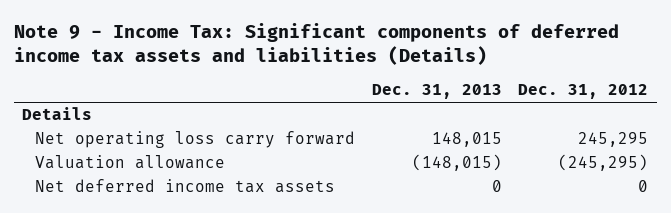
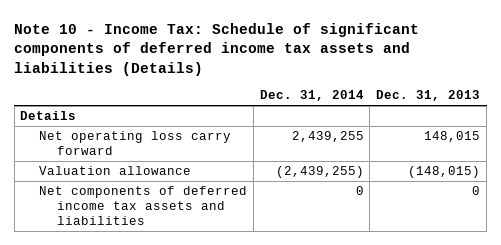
- Note 9 - Income Tax: Significant components of deferred income tax assets and liabilities (Details)
+ Note 10 - Income Tax: Schedule of significant components of deferred income tax assets and liabilities (Details)
- | Dec. 31, 2013 | Dec. 31, 2012
+ | Dec. 31, 2014 | Dec. 31, 2013
- Net deferred income tax assets | 0 | 0
+ Net components of deferred income tax assets and liabilities | 0 | 0

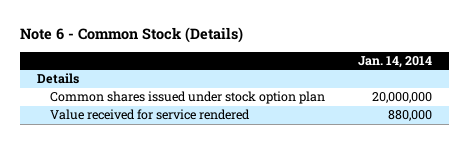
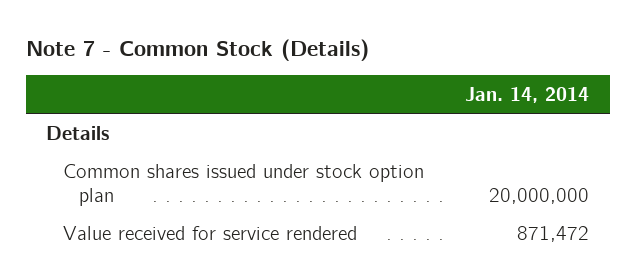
- Note 6 - Common Stock (Details)
+ Note 7 - Common Stock (Details)
- Value received for service rendered | 880,000
+ Value received for service rendered | 871,472

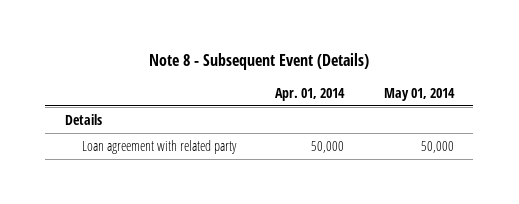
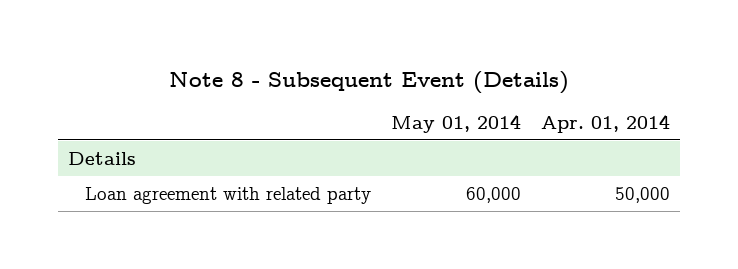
- | Apr. 01, 2014 | May 01, 2014
+ | May 01, 2014 | Apr. 01, 2014
- Loan agreement with related party | 50,000 | 50,000
+ Loan agreement with related party | 60,000 | 50,000

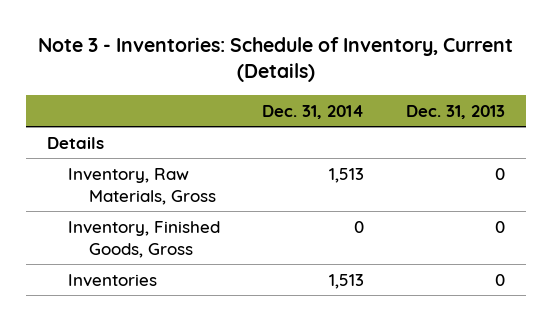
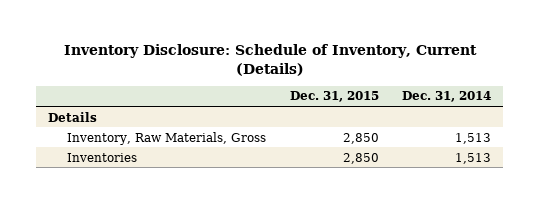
- Note 3 - Inventories: Schedule of Inventory, Current (Details)
+ Inventory Disclosure: Schedule of Inventory, Current (Details)
- | Dec. 31, 2014 | Dec. 31, 2013
+ | Dec. 31, 2015 | Dec. 31, 2014
- Inventory, Finished Goods, Gross | 0 | 0

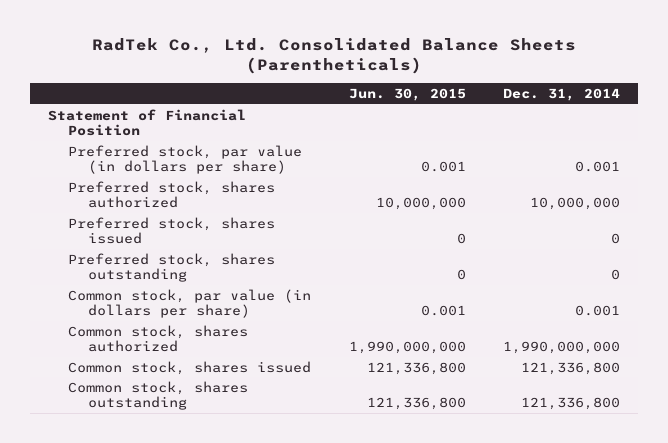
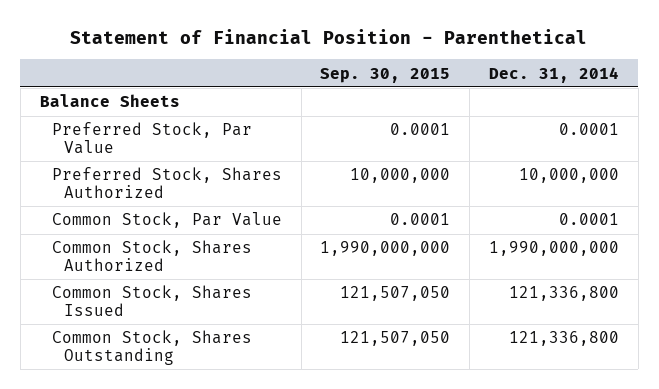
- RadTek Co., Ltd. Consolidated Balance Sheets (Parentheticals)
+ Statement of Financial Position - Parenthetical
- | Jun. 30, 2015 | Dec. 31, 2014
+ | Sep. 30, 2015 | Dec. 31, 2014
- Statement of Financial Position
- Preferred stock, par value (in dollars per share) | 0.001 | 0.001
- Preferred stock, shares authorized | 10,000,000 | 10,000,000
- Preferred stock, shares issued | 0 | 0
- Preferred stock, shares outstanding | 0 | 0
- Common stock, par value (in dollars per share) | 0.001 | 0.001
- Common stock, shares authorized | 1,990,000,000 | 1,990,000,000
- Common stock, shares issued | 121,336,800 | 121,336,800
- Common stock, shares outstanding | 121,336,800 | 121,336,800
+ Balance Sheets
+ Preferred Stock, Par Value | 0.0001 | 0.0001
+ Preferred Stock, Shares Authorized | 10,000,000 | 10,000,000
+ Common Stock, Par Value | 0.0001 | 0.0001
+ Common Stock, Shares Authorized | 1,990,000,000 | 1,990,000,000
+ Common Stock, Shares Issued | 121,507,050 | 121,336,800
+ Common Stock, Shares Outstanding | 121,507,050 | 121,336,800

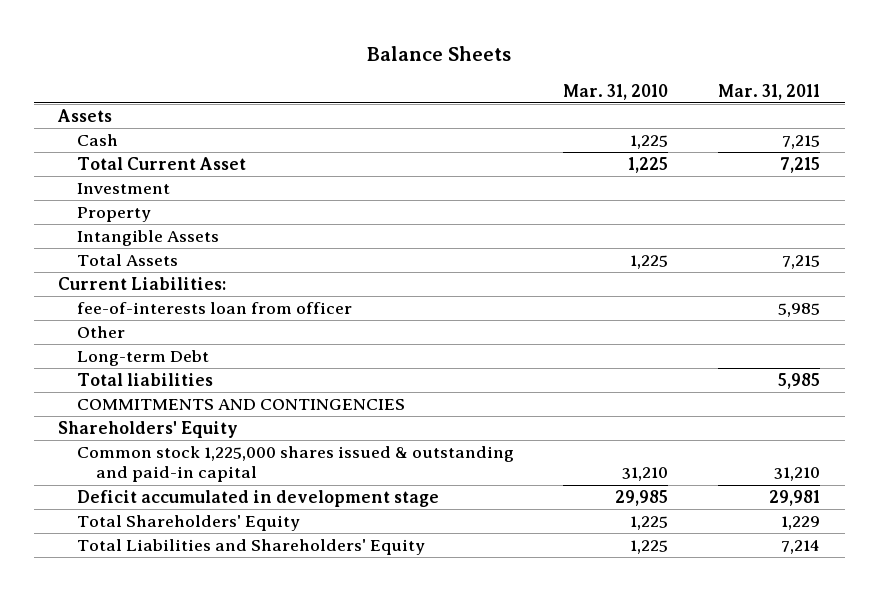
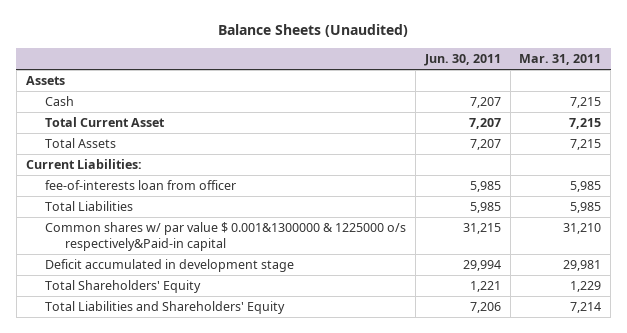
- Balance Sheets
+ Balance Sheets (Unaudited)
- | Mar. 31, 2010 | Mar. 31, 2011
+ | Jun. 30, 2011 | Mar. 31, 2011
- Investment
- Property
- Intangible Assets
- Other
- Long-term Debt
- Total liabilities | | 5,985
- COMMITMENTS AND CONTINGENCIES
- Shareholders' Equity
- Common stock 1,225,000 shares issued & outstanding and paid-in capital | 31,210 | 31,210
+ Total Liabilities | 5,985 | 5,985
+ Common shares w/ par value $ 0.001&1300000 & 1225000 o/s respectively&Paid-in capital | 31,215 | 31,210

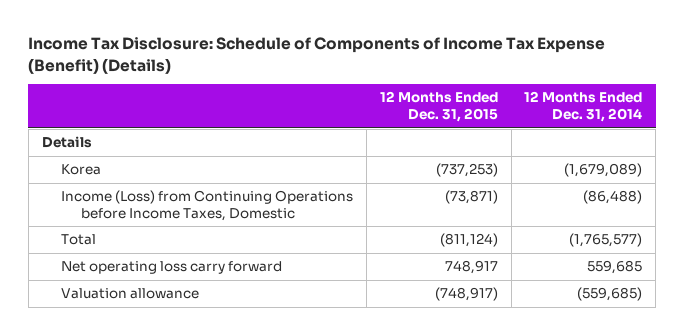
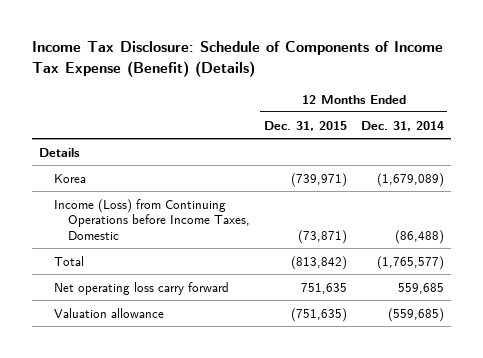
- Korea | (737,253) | (1,679,089)
+ Korea | (739,971) | (1,679,089)
- Total | (811,124) | (1,765,577)
- Net operating loss carry forward | 748,917 | 559,685
- Valuation allowance | (748,917) | (559,685)
+ Total | (813,842) | (1,765,577)
+ Net operating loss carry forward | 751,635 | 559,685
+ Valuation allowance | (751,635) | (559,685)

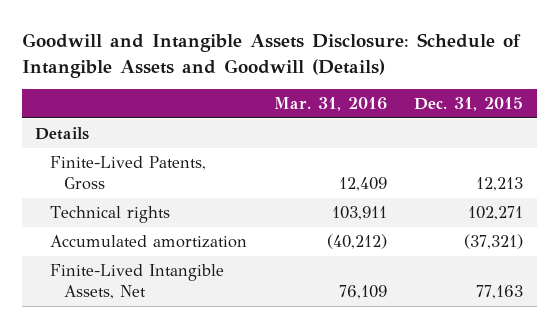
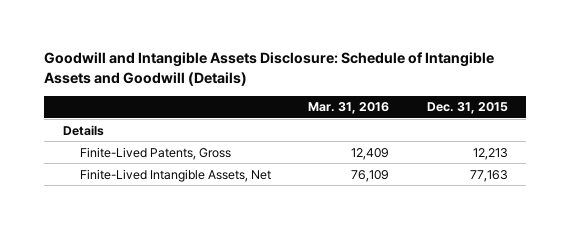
- Technical rights | 103,911 | 102,271
- Accumulated amortization | (40,212) | (37,321)

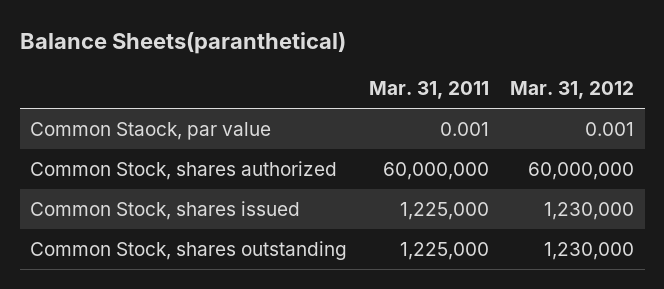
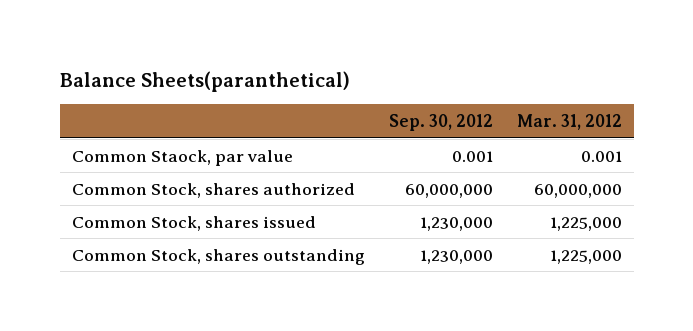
- | Mar. 31, 2011 | Mar. 31, 2012
+ | Sep. 30, 2012 | Mar. 31, 2012
- Common Stock, shares issued | 1,225,000 | 1,230,000
- Common Stock, shares outstanding | 1,225,000 | 1,230,000
+ Common Stock, shares issued | 1,230,000 | 1,225,000
+ Common Stock, shares outstanding | 1,230,000 | 1,225,000

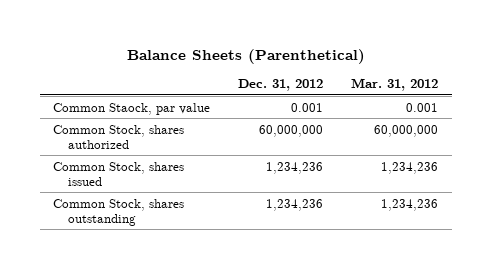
- Balance Sheets(paranthetical)
+ Balance Sheets (Parenthetical)
- | Sep. 30, 2012 | Mar. 31, 2012
+ | Dec. 31, 2012 | Mar. 31, 2012
- Common Stock, shares issued | 1,230,000 | 1,225,000
- Common Stock, shares outstanding | 1,230,000 | 1,225,000
+ Common Stock, shares issued | 1,234,236 | 1,234,236
+ Common Stock, shares outstanding | 1,234,236 | 1,234,236

